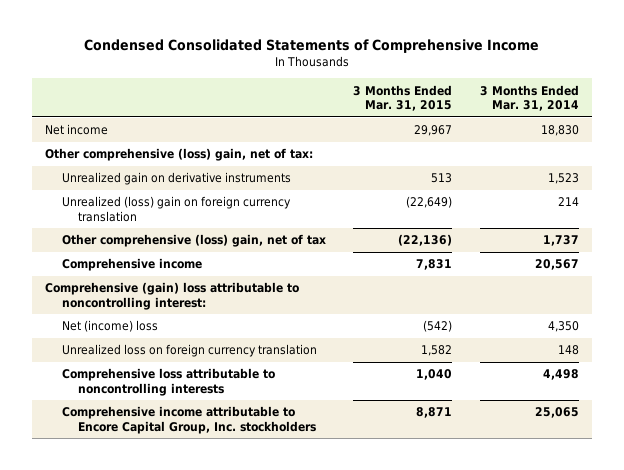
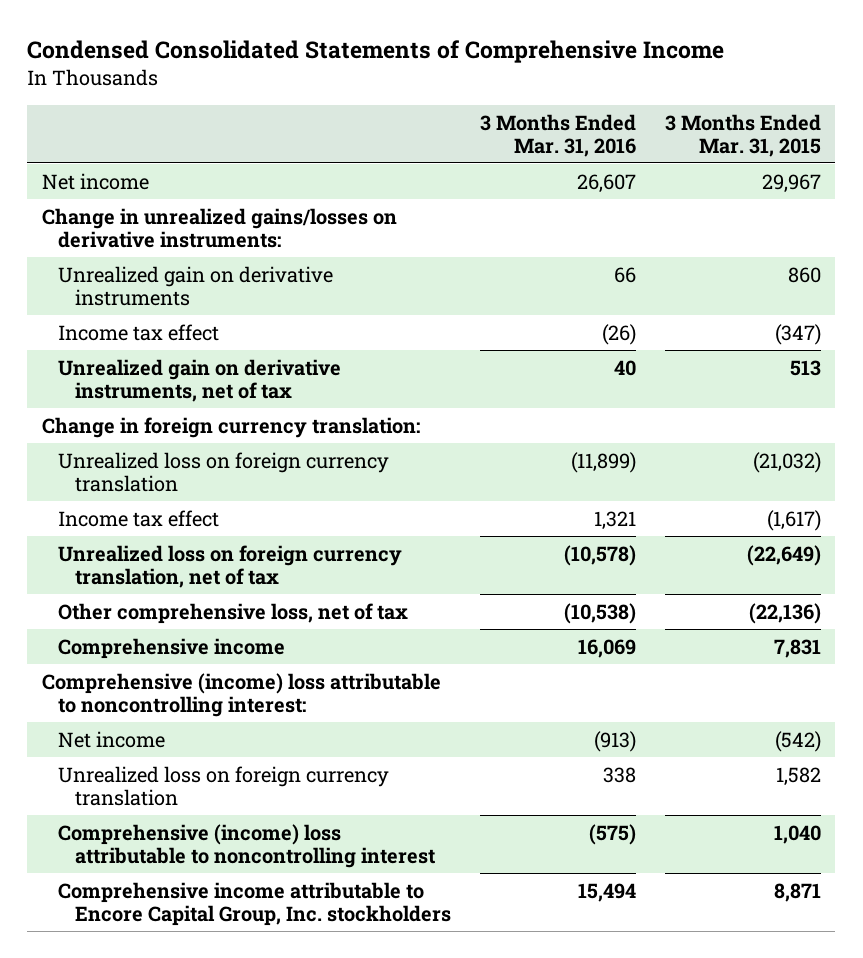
- | 3 Months Ended Mar. 31, 2015 | 3 Months Ended Mar. 31, 2014
+ | 3 Months Ended Mar. 31, 2016 | 3 Months Ended Mar. 31, 2015
- Other comprehensive (loss) gain, net of tax:
- Unrealized gain on derivative instruments | 513 | 1,523
- Unrealized (loss) gain on foreign currency translation | (22,649) | 214
- Other comprehensive (loss) gain, net of tax | (22,136) | 1,737
+ Change in unrealized gains/losses on derivative instruments:
+ Unrealized gain on derivative instruments | 66 | 860
+ Income tax effect | (26) | (347)
+ Unrealized gain on derivative instruments, net of tax | 40 | 513
+ Change in foreign currency translation:
+ Unrealized loss on foreign currency translation | (11,899) | (21,032)
+ Income tax effect | 1,321 | (1,617)
+ Unrealized loss on foreign currency translation, net of tax | (10,578) | (22,649)
+ Other comprehensive loss, net of tax | (10,538) | (22,136)
- Comprehensive (gain) loss attributable to noncontrolling interest:
- Net (income) loss | (542) | 4,350
+ Comprehensive (income) loss attributable to noncontrolling interest:
+ Net income | (913) | (542)
- Comprehensive loss attributable to noncontrolling interests | 1,040 | 4,498
+ Comprehensive (income) loss attributable to noncontrolling interest | (575) | 1,040

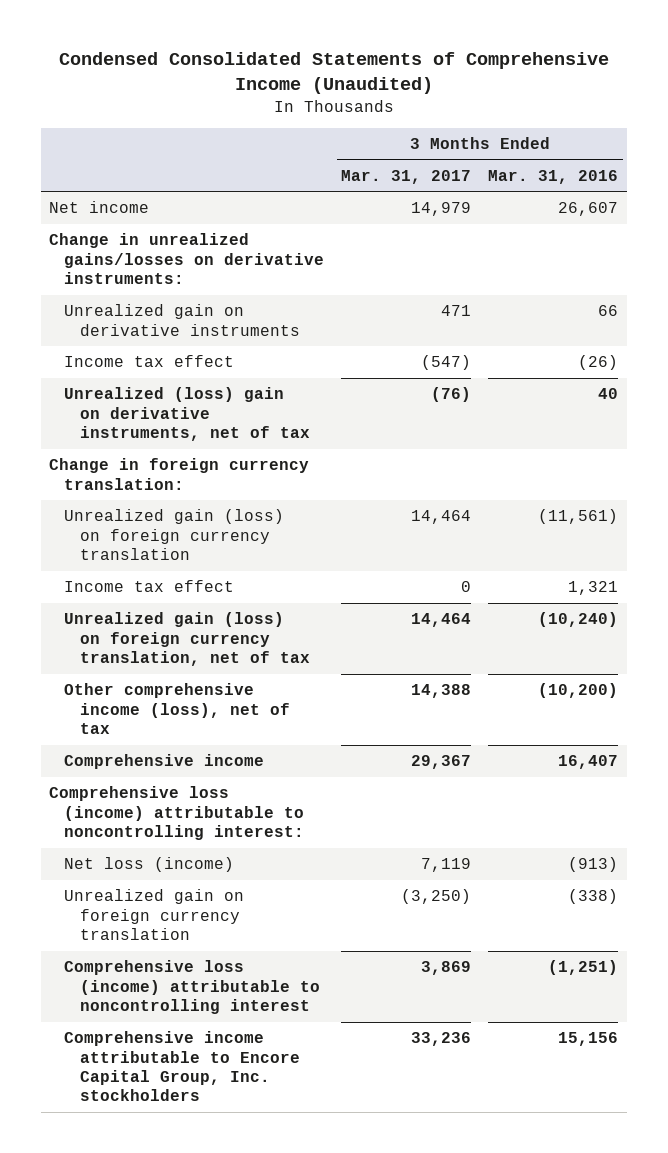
- Condensed Consolidated Statements of Comprehensive Income
+ Condensed Consolidated Statements of Comprehensive Income (Unaudited)
- | 3 Months Ended Mar. 31, 2016 | 3 Months Ended Mar. 31, 2015
+ | 3 Months Ended Mar. 31, 2017 | 3 Months Ended Mar. 31, 2016
- Unrealized gain on derivative instruments, net of tax | 40 | 513
+ Unrealized (loss) gain on derivative instruments, net of tax | (76) | 40
- Unrealized loss on foreign currency translation | (11,899) | (21,032)
+ Unrealized gain (loss) on foreign currency translation | 14,464 | (11,561)
- Unrealized loss on foreign currency translation, net of tax | (10,578) | (22,649)
- Other comprehensive loss, net of tax | (10,538) | (22,136)
- Comprehensive income | 16,069 | 7,831
- Comprehensive (income) loss attributable to noncontrolling interest:
- Net income | (913) | (542)
- Unrealized loss on foreign currency translation | 338 | 1,582
- Comprehensive (income) loss attributable to noncontrolling interest | (575) | 1,040
- Comprehensive income attributable to Encore Capital Group, Inc. stockholders | 15,494 | 8,871
+ Unrealized gain (loss) on foreign currency translation, net of tax | 14,464 | (10,240)
+ Other comprehensive income (loss), net of tax | 14,388 | (10,200)
+ Comprehensive income | 29,367 | 16,407
+ Comprehensive loss (income) attributable to noncontrolling interest:
+ Net loss (income) | 7,119 | (913)
+ Unrealized gain on foreign currency translation | (3,250) | (338)
+ Comprehensive loss (income) attributable to noncontrolling interest | 3,869 | (1,251)
+ Comprehensive income attributable to Encore Capital Group, Inc. stockholders | 33,236 | 15,156

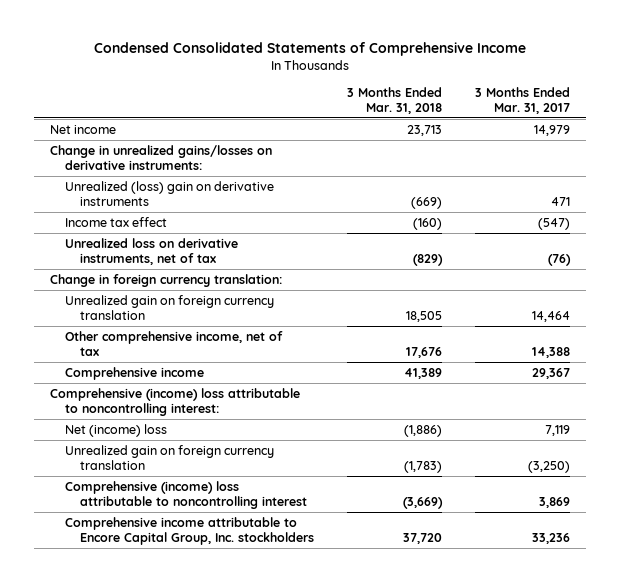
- Condensed Consolidated Statements of Comprehensive Income (Unaudited)
+ Condensed Consolidated Statements of Comprehensive Income
- | 3 Months Ended Mar. 31, 2017 | 3 Months Ended Mar. 31, 2016
+ | 3 Months Ended Mar. 31, 2018 | 3 Months Ended Mar. 31, 2017
- Unrealized gain on derivative instruments | 471 | 66
+ Unrealized (loss) gain on derivative instruments | (669) | 471
- Unrealized (loss) gain on derivative instruments, net of tax | (76) | 40
+ Unrealized loss on derivative instruments, net of tax | (829) | (76)
- Unrealized gain (loss) on foreign currency translation | 14,464 | (11,561)
- Income tax effect | 0 | 1,321
- Unrealized gain (loss) on foreign currency translation, net of tax | 14,464 | (10,240)
- Other comprehensive income (loss), net of tax | 14,388 | (10,200)
+ Unrealized gain on foreign currency translation | 18,505 | 14,464
+ Other comprehensive income, net of tax | 17,676 | 14,388
- Comprehensive loss (income) attributable to noncontrolling interest:
- Net loss (income) | 7,119 | (913)
+ Comprehensive (income) loss attributable to noncontrolling interest:
+ Net (income) loss | (1,886) | 7,119
- Comprehensive loss (income) attributable to noncontrolling interest | 3,869 | (1,251)
+ Comprehensive (income) loss attributable to noncontrolling interest | (3,669) | 3,869

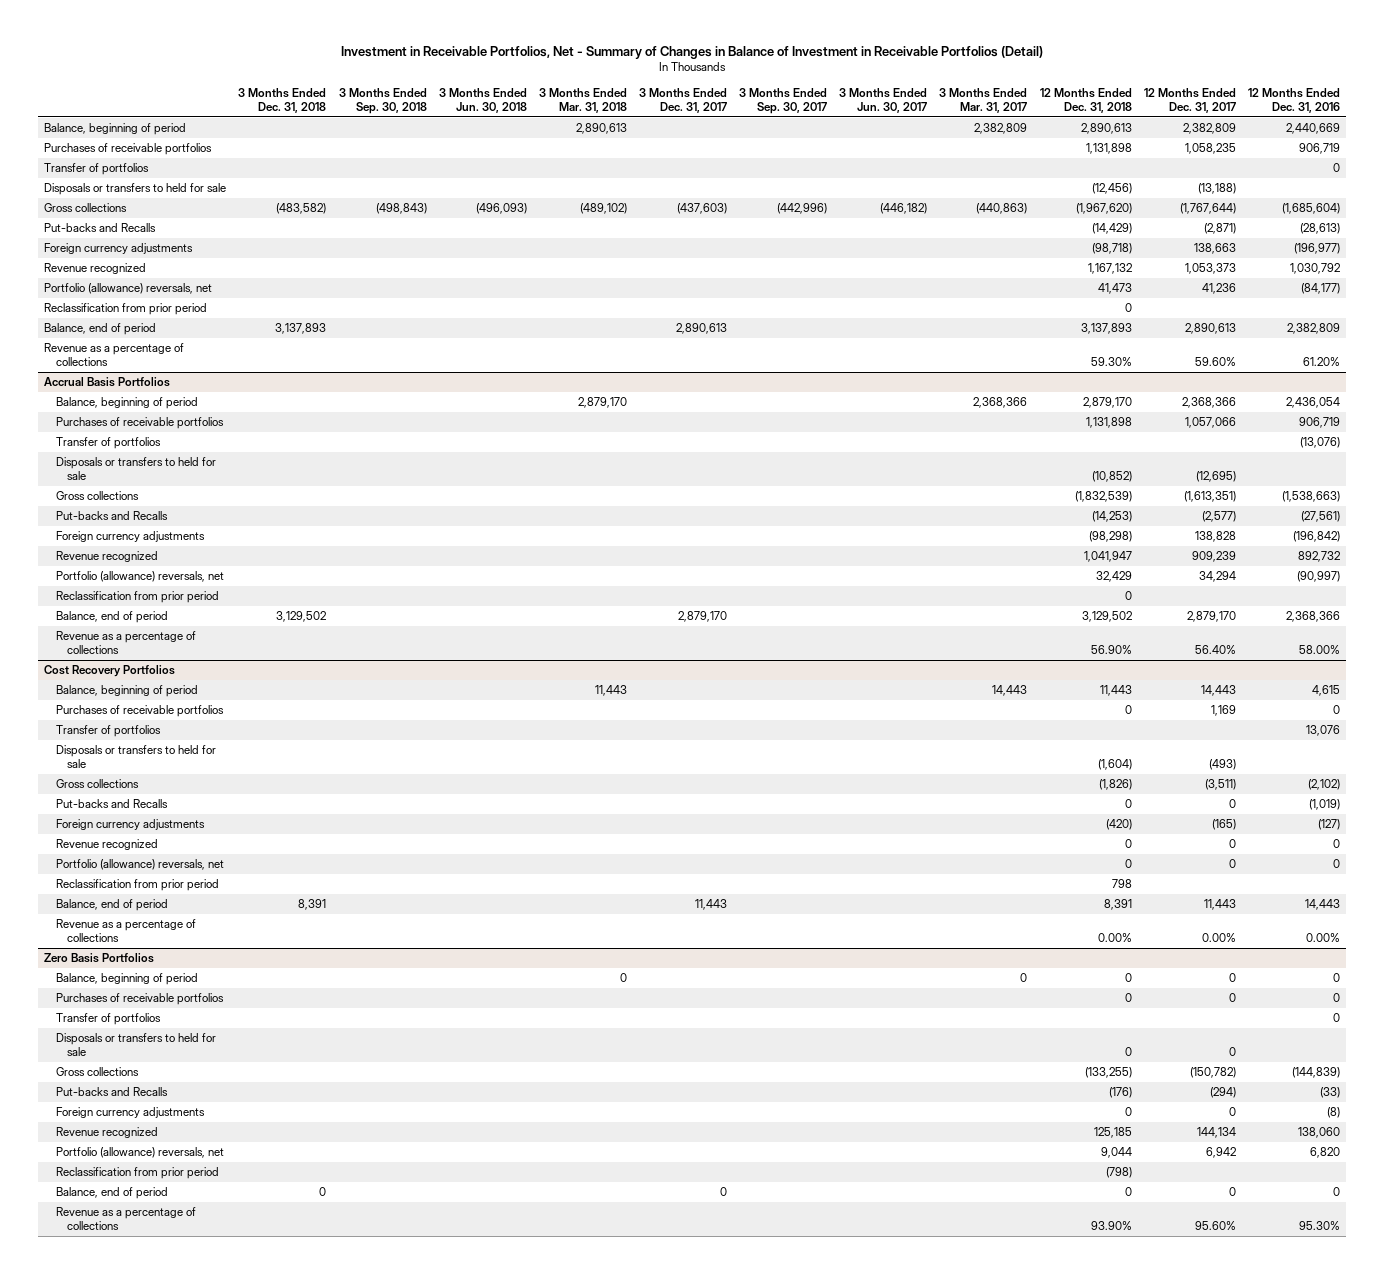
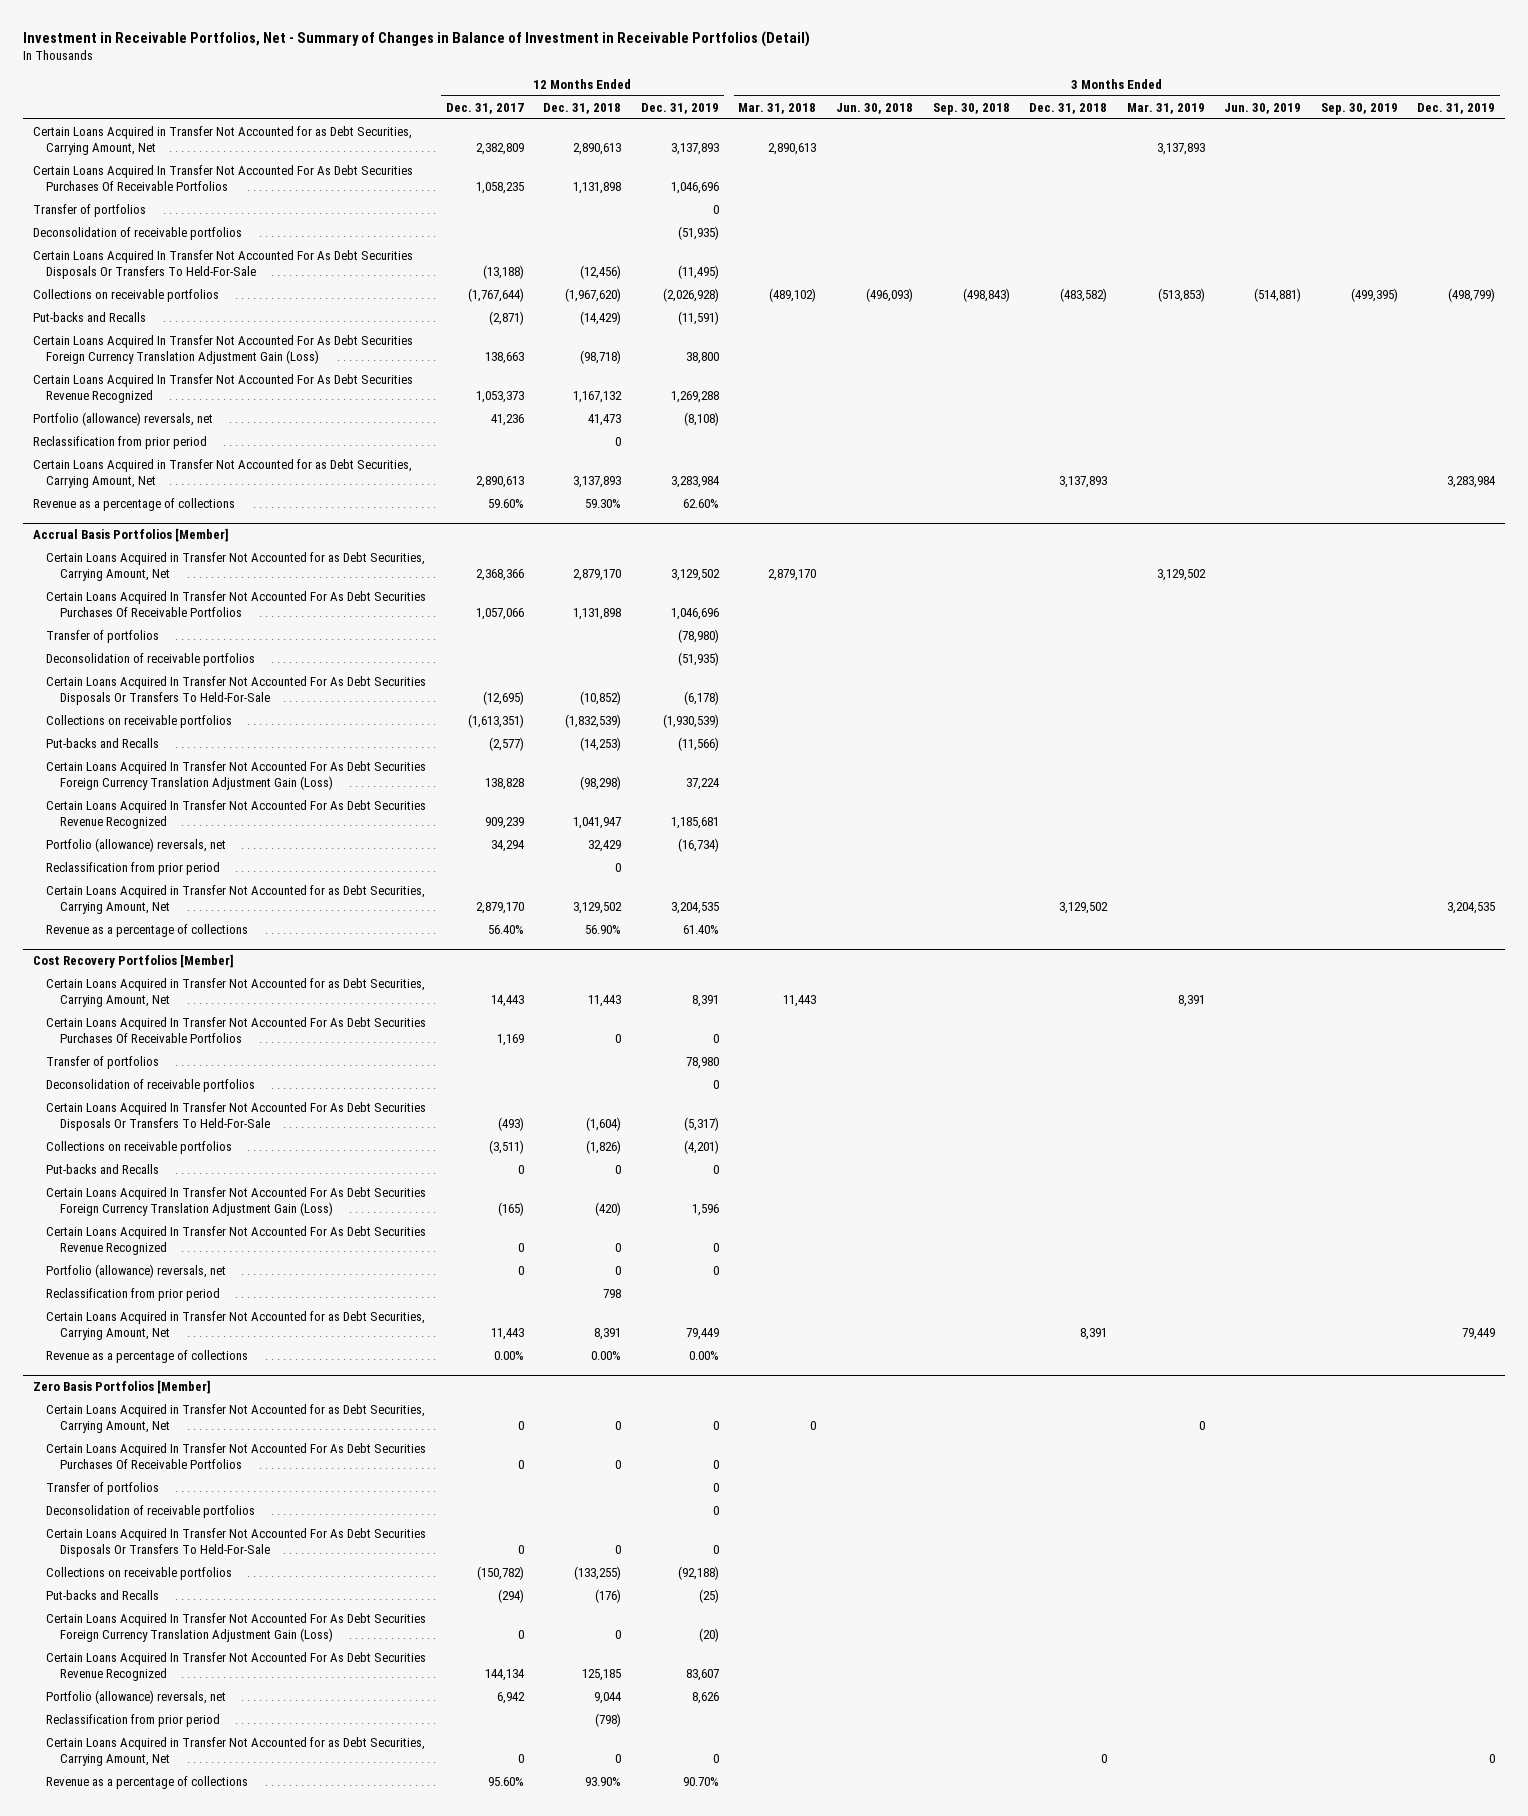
- | 3 Months Ended Dec. 31, 2018 | 3 Months Ended Sep. 30, 2018 | 3 Months Ended Jun. 30, 2018 | 3 Months Ended Mar. 31, 2018 | 3 Months Ended Dec. 31, 2017 | 3 Months Ended Sep. 30, 2017 | 3 Months Ended Jun. 30, 2017 | 3 Months Ended Mar. 31, 2017 | 12 Months Ended Dec. 31, 2018 | 12 Months Ended Dec. 31, 2017 | 12 Months Ended Dec. 31, 2016
+ | 12 Months Ended Dec. 31, 2017 | 12 Months Ended Dec. 31, 2018 | 12 Months Ended Dec. 31, 2019 | 3 Months Ended Mar. 31, 2018 | 3 Months Ended Jun. 30, 2018 | 3 Months Ended Sep. 30, 2018 | 3 Months Ended Dec. 31, 2018 | 3 Months Ended Mar. 31, 2019 | 3 Months Ended Jun. 30, 2019 | 3 Months Ended Sep. 30, 2019 | 3 Months Ended Dec. 31, 2019
- Balance, beginning of period | | | | 2,890,613 | | | | 2,382,809 | 2,890,613 | 2,382,809 | 2,440,669
- Purchases of receivable portfolios | | | | | | | | | 1,131,898 | 1,058,235 | 906,719
+ Certain Loans Acquired in Transfer Not Accounted for as Debt Securities, Carrying Amount, Net | 2,382,809 | 2,890,613 | 3,137,893 | 2,890,613 | | | | 3,137,893 | | |
+ Certain Loans Acquired In Transfer Not Accounted For As Debt Securities Purchases Of Receivable Portfolios | 1,058,235 | 1,131,898 | 1,046,696 | | | | | | | |
- Disposals or transfers to held for sale | | | | | | | | | (12,456) | (13,188) |
- Gross collections | (483,582) | (498,843) | (496,093) | (489,102) | (437,603) | (442,996) | (446,182) | (440,863) | (1,967,620) | (1,767,644) | (1,685,604)
+ Deconsolidation of receivable portfolios | | | (51,935) | | | | | | | |
+ Certain Loans Acquired In Transfer Not Accounted For As Debt Securities Disposals Or Transfers To Held-For-Sale | (13,188) | (12,456) | (11,495) | | | | | | | |
+ Collections on receivable portfolios | (1,767,644) | (1,967,620) | (2,026,928) | (489,102) | (496,093) | (498,843) | (483,582) | (513,853) | (514,881) | (499,395) | (498,799)
- Foreign currency adjustments | | | | | | | | | (98,718) | 138,663 | (196,977)
- Revenue recognized | | | | | | | | | 1,167,132 | 1,053,373 | 1,030,792
+ Certain Loans Acquired In Transfer Not Accounted For As Debt Securities Foreign Currency Translation Adjustment Gain (Loss) | 138,663 | (98,718) | 38,800 | | | | | | | |
+ Certain Loans Acquired In Transfer Not Accounted For As Debt Securities Revenue Recognized | 1,053,373 | 1,167,132 | 1,269,288 | | | | | | | |
- Balance, end of period | 3,137,893 | | | | 2,890,613 | | | | 3,137,893 | 2,890,613 | 2,382,809
+ Certain Loans Acquired in Transfer Not Accounted for as Debt Securities, Carrying Amount, Net | 2,890,613 | 3,137,893 | 3,283,984 | | | | 3,137,893 | | | | 3,283,984
- Accrual Basis Portfolios
- Balance, beginning of period | | | | 2,879,170 | | | | 2,368,366 | 2,879,170 | 2,368,366 | 2,436,054
- Purchases of receivable portfolios | | | | | | | | | 1,131,898 | 1,057,066 | 906,719
+ Accrual Basis Portfolios [Member]
+ Certain Loans Acquired in Transfer Not Accounted for as Debt Securities, Carrying Amount, Net | 2,368,366 | 2,879,170 | 3,129,502 | 2,879,170 | | | | 3,129,502 | | |
+ Certain Loans Acquired In Transfer Not Accounted For As Debt Securities Purchases Of Receivable Portfolios | 1,057,066 | 1,131,898 | 1,046,696 | | | | | | | |
- Disposals or transfers to held for sale | | | | | | | | | (10,852) | (12,695) |
- Gross collections | | | | | | | | | (1,832,539) | (1,613,351) | (1,538,663)
+ Deconsolidation of receivable portfolios | | | (51,935) | | | | | | | |
+ Certain Loans Acquired In Transfer Not Accounted For As Debt Securities Disposals Or Transfers To Held-For-Sale | (12,695) | (10,852) | (6,178) | | | | | | | |
+ Collections on receivable portfolios | (1,613,351) | (1,832,539) | (1,930,539) | | | | | | | |
- Foreign currency adjustments | | | | | | | | | (98,298) | 138,828 | (196,842)
- Revenue recognized | | | | | | | | | 1,041,947 | 909,239 | 892,732
+ Certain Loans Acquired In Transfer Not Accounted For As Debt Securities Foreign Currency Translation Adjustment Gain (Loss) | 138,828 | (98,298) | 37,224 | | | | | | | |
+ Certain Loans Acquired In Transfer Not Accounted For As Debt Securities Revenue Recognized | 909,239 | 1,041,947 | 1,185,681 | | | | | | | |
- Balance, end of period | 3,129,502 | | | | 2,879,170 | | | | 3,129,502 | 2,879,170 | 2,368,366
+ Certain Loans Acquired in Transfer Not Accounted for as Debt Securities, Carrying Amount, Net | 2,879,170 | 3,129,502 | 3,204,535 | | | | 3,129,502 | | | | 3,204,535
- Cost Recovery Portfolios
- Balance, beginning of period | | | | 11,443 | | | | 14,443 | 11,443 | 14,443 | 4,615
- Purchases of receivable portfolios | | | | | | | | | 0 | 1,169 | 0
+ Cost Recovery Portfolios [Member]
+ Certain Loans Acquired in Transfer Not Accounted for as Debt Securities, Carrying Amount, Net | 14,443 | 11,443 | 8,391 | 11,443 | | | | 8,391 | | |
+ Certain Loans Acquired In Transfer Not Accounted For As Debt Securities Purchases Of Receivable Portfolios | 1,169 | 0 | 0 | | | | | | | |
- Disposals or transfers to held for sale | | | | | | | | | (1,604) | (493) |
- Gross collections | | | | | | | | | (1,826) | (3,511) | (2,102)
+ Deconsolidation of receivable portfolios | | | 0 | | | | | | | |
+ Certain Loans Acquired In Transfer Not Accounted For As Debt Securities Disposals Or Transfers To Held-For-Sale | (493) | (1,604) | (5,317) | | | | | | | |
+ Collections on receivable portfolios | (3,511) | (1,826) | (4,201) | | | | | | | |
- Foreign currency adjustments | | | | | | | | | (420) | (165) | (127)
- Revenue recognized | | | | | | | | | 0 | 0 | 0
+ Certain Loans Acquired In Transfer Not Accounted For As Debt Securities Foreign Currency Translation Adjustment Gain (Loss) | (165) | (420) | 1,596 | | | | | | | |
+ Certain Loans Acquired In Transfer Not Accounted For As Debt Securities Revenue Recognized | 0 | 0 | 0 | | | | | | | |
- Balance, end of period | 8,391 | | | | 11,443 | | | | 8,391 | 11,443 | 14,443
+ Certain Loans Acquired in Transfer Not Accounted for as Debt Securities, Carrying Amount, Net | 11,443 | 8,391 | 79,449 | | | | 8,391 | | | | 79,449
- Zero Basis Portfolios
- Balance, beginning of period | | | | 0 | | | | 0 | 0 | 0 | 0
- Purchases of receivable portfolios | | | | | | | | | 0 | 0 | 0
+ Zero Basis Portfolios [Member]
+ Certain Loans Acquired in Transfer Not Accounted for as Debt Securities, Carrying Amount, Net | 0 | 0 | 0 | 0 | | | | 0 | | |
+ Certain Loans Acquired In Transfer Not Accounted For As Debt Securities Purchases Of Receivable Portfolios | 0 | 0 | 0 | | | | | | | |
- Disposals or transfers to held for sale | | | | | | | | | 0 | 0 |
- Gross collections | | | | | | | | | (133,255) | (150,782) | (144,839)
+ Deconsolidation of receivable portfolios | | | 0 | | | | | | | |
+ Certain Loans Acquired In Transfer Not Accounted For As Debt Securities Disposals Or Transfers To Held-For-Sale | 0 | 0 | 0 | | | | | | | |
+ Collections on receivable portfolios | (150,782) | (133,255) | (92,188) | | | | | | | |
- Foreign currency adjustments | | | | | | | | | 0 | 0 | (8)
- Revenue recognized | | | | | | | | | 125,185 | 144,134 | 138,060
+ Certain Loans Acquired In Transfer Not Accounted For As Debt Securities Foreign Currency Translation Adjustment Gain (Loss) | 0 | 0 | (20) | | | | | | | |
+ Certain Loans Acquired In Transfer Not Accounted For As Debt Securities Revenue Recognized | 144,134 | 125,185 | 83,607 | | | | | | | |
- Balance, end of period | 0 | | | | 0 | | | | 0 | 0 | 0
+ Certain Loans Acquired in Transfer Not Accounted for as Debt Securities, Carrying Amount, Net | 0 | 0 | 0 | | | | 0 | | | | 0

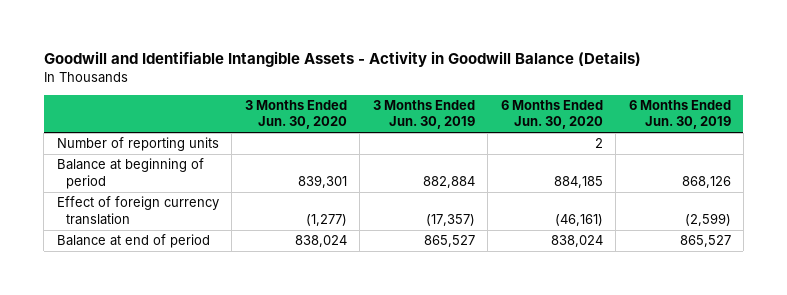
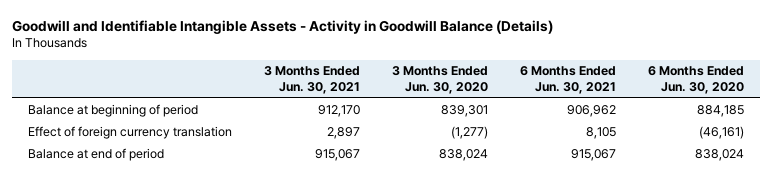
- | 3 Months Ended Jun. 30, 2020 | 3 Months Ended Jun. 30, 2019 | 6 Months Ended Jun. 30, 2020 | 6 Months Ended Jun. 30, 2019
+ | 3 Months Ended Jun. 30, 2021 | 3 Months Ended Jun. 30, 2020 | 6 Months Ended Jun. 30, 2021 | 6 Months Ended Jun. 30, 2020
- Number of reporting units | | | 2 |

